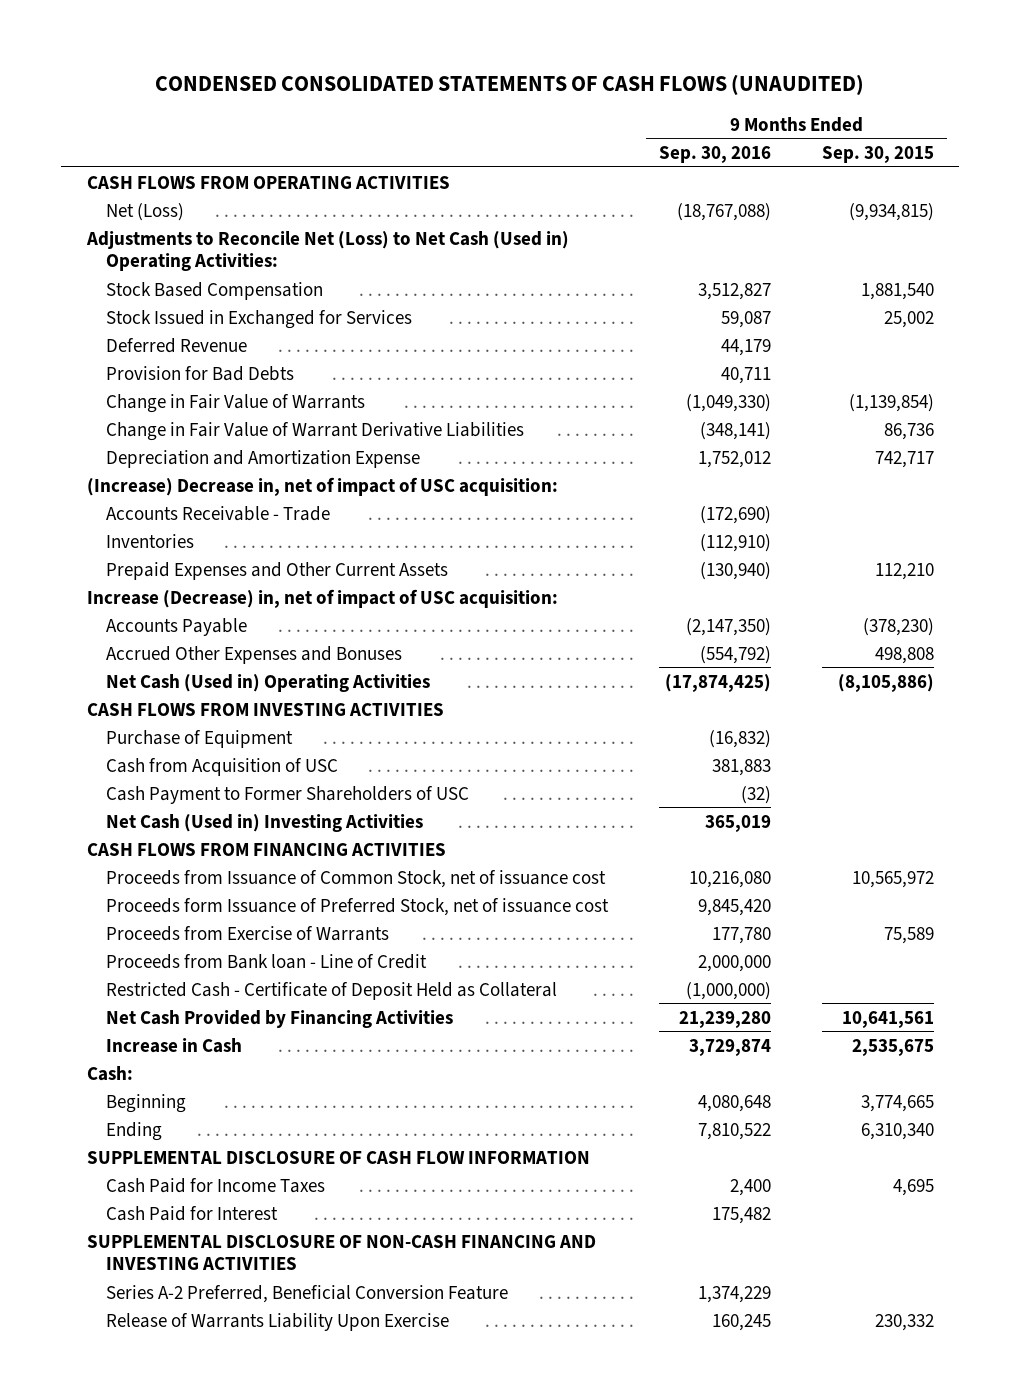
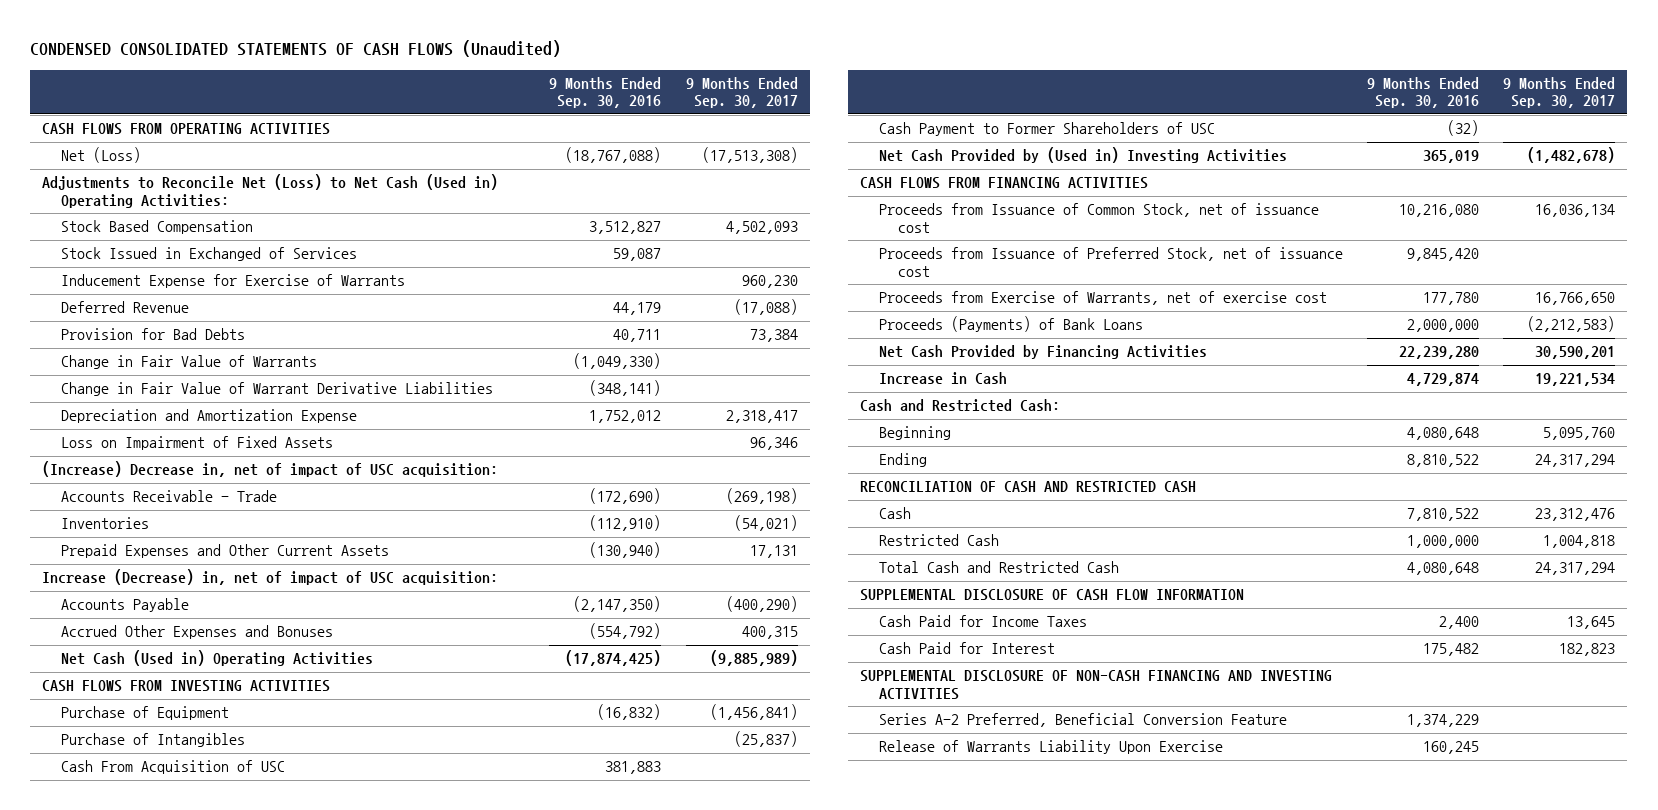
- CONDENSED CONSOLIDATED STATEMENTS OF CASH FLOWS (UNAUDITED)
+ CONDENSED CONSOLIDATED STATEMENTS OF CASH FLOWS (Unaudited)
- | 9 Months Ended Sep. 30, 2016 | 9 Months Ended Sep. 30, 2015
+ | 9 Months Ended Sep. 30, 2016 | 9 Months Ended Sep. 30, 2017
- Stock Issued in Exchanged for Services | 59,087 | 25,002
+ Stock Issued in Exchanged of Services | 59,087 |
+ Inducement Expense for Exercise of Warrants | | 960,230
+ Loss on Impairment of Fixed Assets | | 96,346
- Cash from Acquisition of USC | 381,883 |
+ Purchase of Intangibles | | (25,837)
+ Cash From Acquisition of USC | 381,883 |
- Net Cash (Used in) Investing Activities | 365,019 |
+ Net Cash Provided by (Used in) Investing Activities | 365,019 | (1,482,678)
- Proceeds form Issuance of Preferred Stock, net of issuance cost | 9,845,420 |
- Proceeds from Exercise of Warrants | 177,780 | 75,589
- Proceeds from Bank loan - Line of Credit | 2,000,000 |
- Restricted Cash - Certificate of Deposit Held as Collateral | (1,000,000) |
- Net Cash Provided by Financing Activities | 21,239,280 | 10,641,561
- Increase in Cash | 3,729,874 | 2,535,675
- Cash:
+ Proceeds from Issuance of Preferred Stock, net of issuance cost | 9,845,420 |
+ Proceeds from Exercise of Warrants, net of exercise cost | 177,780 | 16,766,650
+ Proceeds (Payments) of Bank Loans | 2,000,000 | (2,212,583)
+ Net Cash Provided by Financing Activities | 22,239,280 | 30,590,201
+ Increase in Cash | 4,729,874 | 19,221,534
+ Cash and Restricted Cash:
- Ending | 7,810,522 | 6,310,340
+ Ending | 8,810,522 | 24,317,294
+ RECONCILIATION OF CASH AND RESTRICTED CASH
+ Cash | 7,810,522 | 23,312,476
+ Restricted Cash | 1,000,000 | 1,004,818
+ Total Cash and Restricted Cash | 4,080,648 | 24,317,294

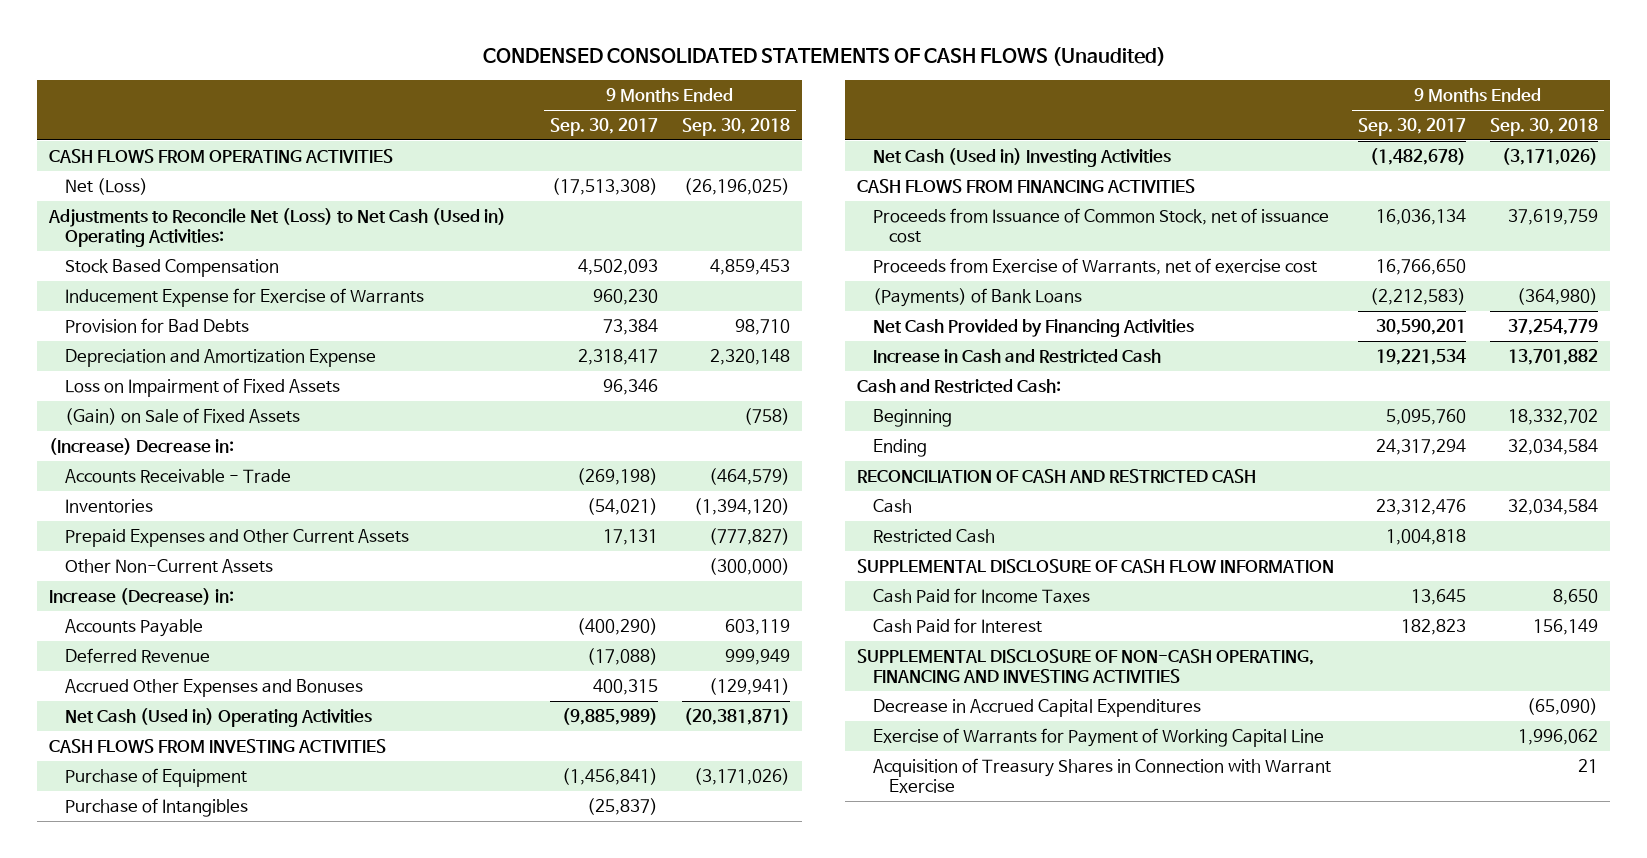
- | 9 Months Ended Sep. 30, 2016 | 9 Months Ended Sep. 30, 2017
+ | 9 Months Ended Sep. 30, 2017 | 9 Months Ended Sep. 30, 2018
- Stock Issued in Exchanged of Services | 59,087 |
- Change in Fair Value of Warrants | (1,049,330) |
- Change in Fair Value of Warrant Derivative Liabilities | (348,141) |
- (Increase) Decrease in, net of impact of USC acquisition:
+ (Gain) on Sale of Fixed Assets | | (758)
+ (Increase) Decrease in:
- Increase (Decrease) in, net of impact of USC acquisition:
+ Other Non-Current Assets | | (300,000)
+ Increase (Decrease) in:
moved down: Deferred Revenue | (17,088) | 999,949
- Cash From Acquisition of USC | 381,883 |
- Cash Payment to Former Shareholders of USC | (32) |
- Net Cash Provided by (Used in) Investing Activities | 365,019 | (1,482,678)
+ Net Cash (Used in) Investing Activities | (1,482,678) | (3,171,026)
- Proceeds from Issuance of Preferred Stock, net of issuance cost | 9,845,420 |
- Proceeds (Payments) of Bank Loans | 2,000,000 | (2,212,583)
+ (Payments) of Bank Loans | (2,212,583) | (364,980)
- Increase in Cash | 4,729,874 | 19,221,534
+ Increase in Cash and Restricted Cash | 19,221,534 | 13,701,882
- Total Cash and Restricted Cash | 4,080,648 | 24,317,294
- SUPPLEMENTAL DISCLOSURE OF NON-CASH FINANCING AND INVESTING ACTIVITIES
- Series A-2 Preferred, Beneficial Conversion Feature | 1,374,229 |
- Release of Warrants Liability Upon Exercise | 160,245 |
+ SUPPLEMENTAL DISCLOSURE OF NON-CASH OPERATING, FINANCING AND INVESTING ACTIVITIES
+ Decrease in Accrued Capital Expenditures | | (65,090)
+ Exercise of Warrants for Payment of Working Capital Line | | 1,996,062
+ Acquisition of Treasury Shares in Connection with Warrant Exercise | | 21

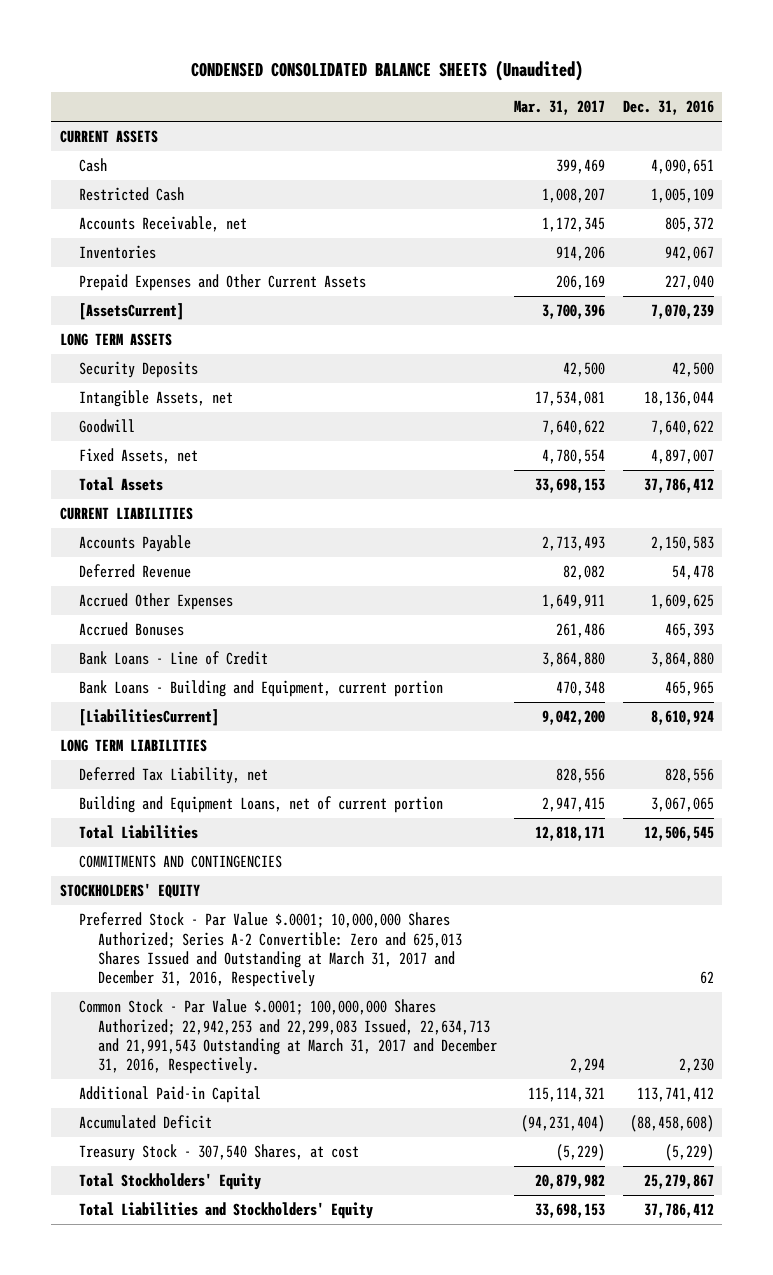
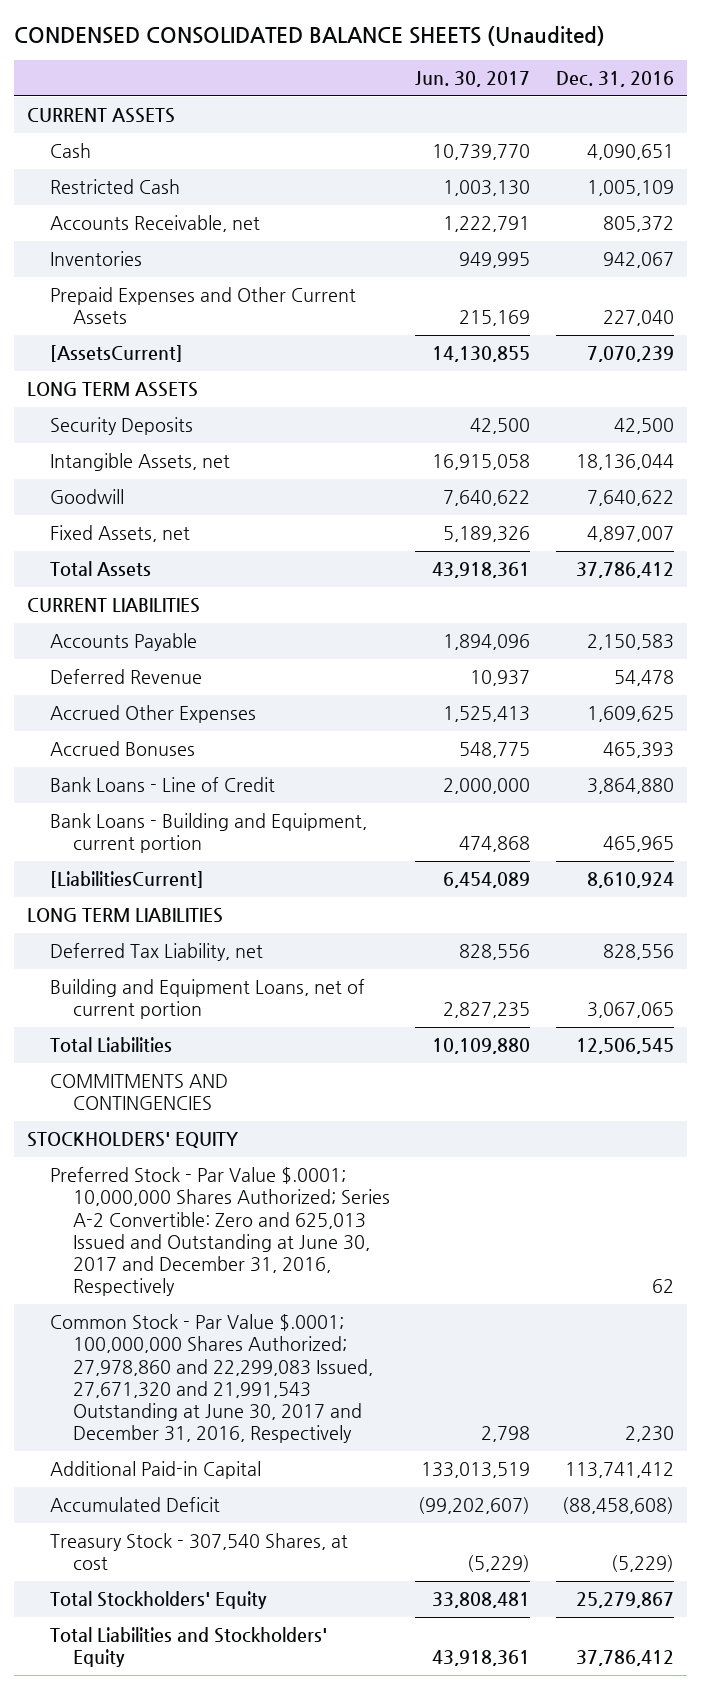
- | Mar. 31, 2017 | Dec. 31, 2016
+ | Jun. 30, 2017 | Dec. 31, 2016
- Preferred Stock - Par Value $.0001; 10,000,000 Shares Authorized; Series A-2 Convertible: Zero and 625,013 Shares Issued and Outstanding at March 31, 2017 and December 31, 2016, Respectively | | 62
- Common Stock - Par Value $.0001; 100,000,000 Shares Authorized; 22,942,253 and 22,299,083 Issued, 22,634,713 and 21,991,543 Outstanding at March 31, 2017 and December 31, 2016, Respectively. | 2,294 | 2,230
+ Preferred Stock - Par Value $.0001; 10,000,000 Shares Authorized; Series A-2 Convertible: Zero and 625,013 Issued and Outstanding at June 30, 2017 and December 31, 2016, Respectively | | 62
+ Common Stock - Par Value $.0001; 100,000,000 Shares Authorized; 27,978,860 and 22,299,083 Issued, 27,671,320 and 21,991,543 Outstanding at June 30, 2017 and December 31, 2016, Respectively | 2,798 | 2,230

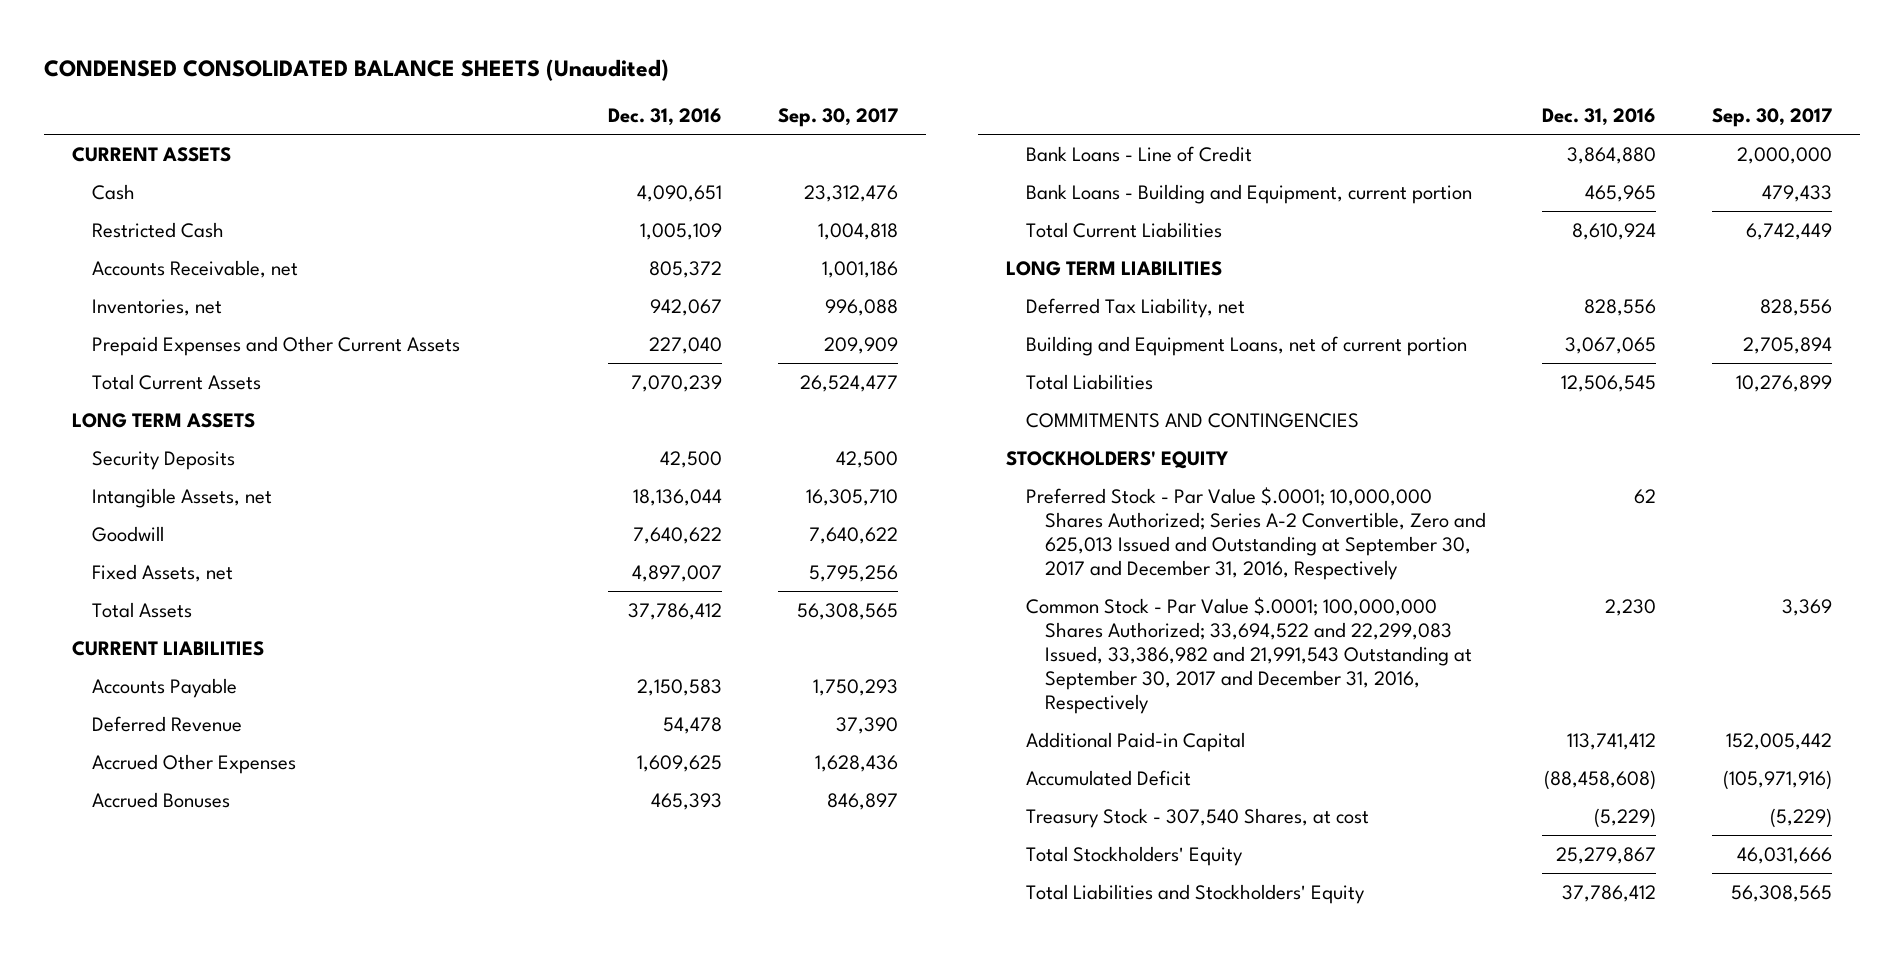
- | Jun. 30, 2017 | Dec. 31, 2016
+ | Dec. 31, 2016 | Sep. 30, 2017
- Inventories | 949,995 | 942,067
+ Inventories, net | 942,067 | 996,088
- [AssetsCurrent] | 14,130,855 | 7,070,239
+ Total Current Assets | 7,070,239 | 26,524,477
- [LiabilitiesCurrent] | 6,454,089 | 8,610,924
+ Total Current Liabilities | 8,610,924 | 6,742,449
- Preferred Stock - Par Value $.0001; 10,000,000 Shares Authorized; Series A-2 Convertible: Zero and 625,013 Issued and Outstanding at June 30, 2017 and December 31, 2016, Respectively | | 62
- Common Stock - Par Value $.0001; 100,000,000 Shares Authorized; 27,978,860 and 22,299,083 Issued, 27,671,320 and 21,991,543 Outstanding at June 30, 2017 and December 31, 2016, Respectively | 2,798 | 2,230
+ Preferred Stock - Par Value $.0001; 10,000,000 Shares Authorized; Series A-2 Convertible, Zero and 625,013 Issued and Outstanding at September 30, 2017 and December 31, 2016, Respectively | 62 |
+ Common Stock - Par Value $.0001; 100,000,000 Shares Authorized; 33,694,522 and 22,299,083 Issued, 33,386,982 and 21,991,543 Outstanding at September 30, 2017 and December 31, 2016, Respectively | 2,230 | 3,369

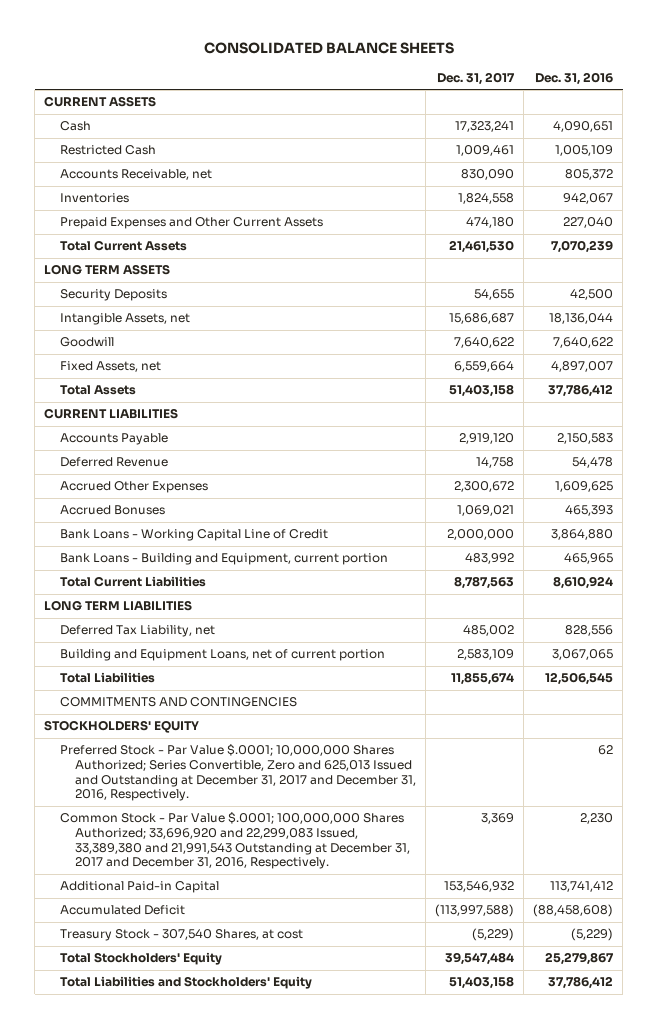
- CONDENSED CONSOLIDATED BALANCE SHEETS (Unaudited)
+ CONSOLIDATED BALANCE SHEETS
- | Dec. 31, 2016 | Sep. 30, 2017
+ | Dec. 31, 2017 | Dec. 31, 2016
- Inventories, net | 942,067 | 996,088
+ Inventories | 1,824,558 | 942,067
- Bank Loans - Line of Credit | 3,864,880 | 2,000,000
+ Bank Loans - Working Capital Line of Credit | 2,000,000 | 3,864,880
- Preferred Stock - Par Value $.0001; 10,000,000 Shares Authorized; Series A-2 Convertible, Zero and 625,013 Issued and Outstanding at September 30, 2017 and December 31, 2016, Respectively | 62 |
- Common Stock - Par Value $.0001; 100,000,000 Shares Authorized; 33,694,522 and 22,299,083 Issued, 33,386,982 and 21,991,543 Outstanding at September 30, 2017 and December 31, 2016, Respectively | 2,230 | 3,369
+ Preferred Stock - Par Value $.0001; 10,000,000 Shares Authorized; Series Convertible, Zero and 625,013 Issued and Outstanding at December 31, 2017 and December 31, 2016, Respectively. | | 62
+ Common Stock - Par Value $.0001; 100,000,000 Shares Authorized; 33,696,920 and 22,299,083 Issued, 33,389,380 and 21,991,543 Outstanding at December 31, 2017 and December 31, 2016, Respectively. | 3,369 | 2,230

